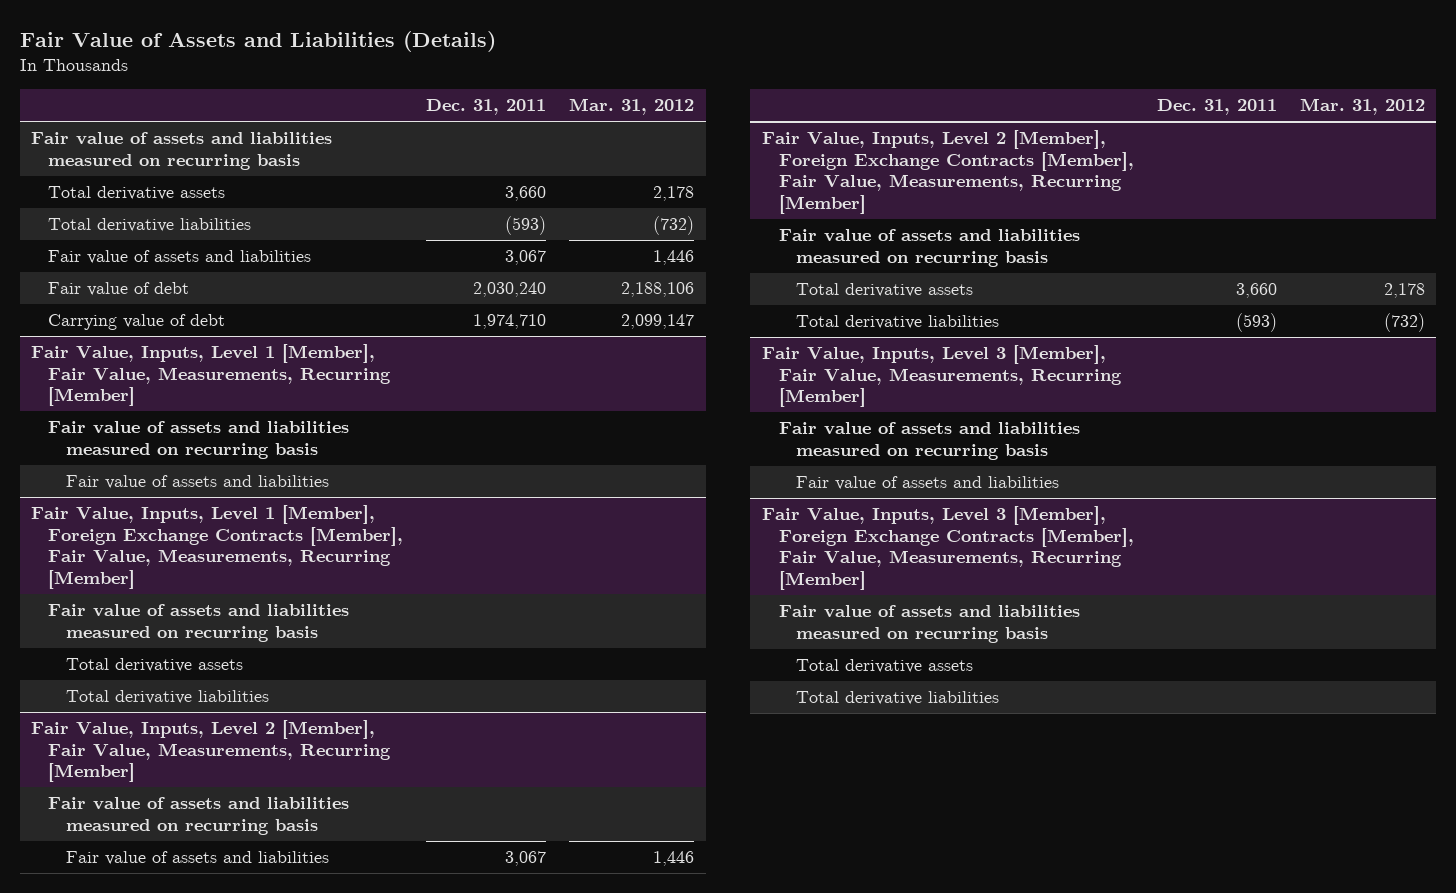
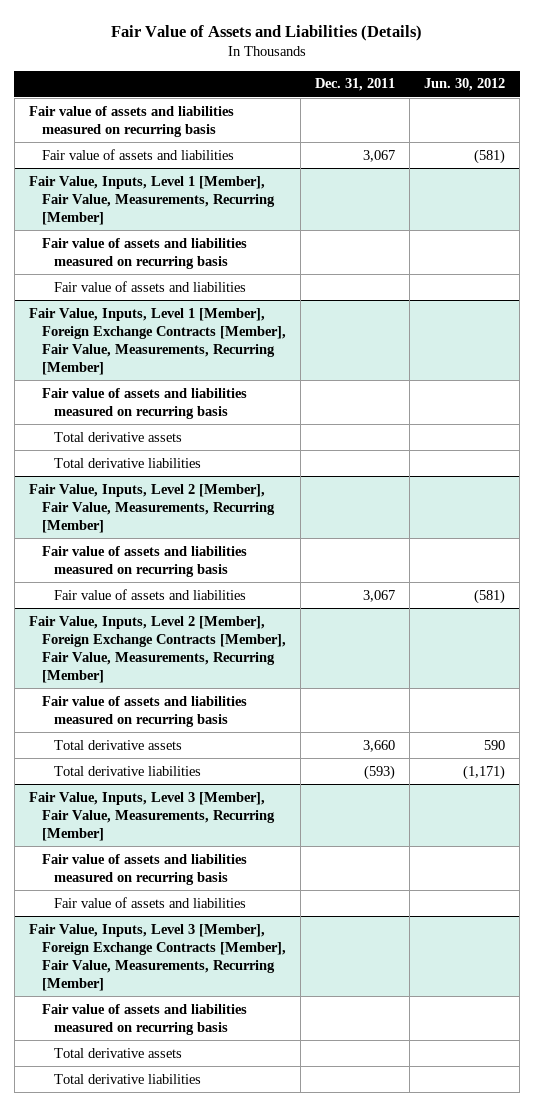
- | Dec. 31, 2011 | Mar. 31, 2012
+ | Dec. 31, 2011 | Jun. 30, 2012
- Total derivative assets | 3,660 | 2,178
- Total derivative liabilities | (593) | (732)
- Fair value of debt | 2,030,240 | 2,188,106
- Carrying value of debt | 1,974,710 | 2,099,147

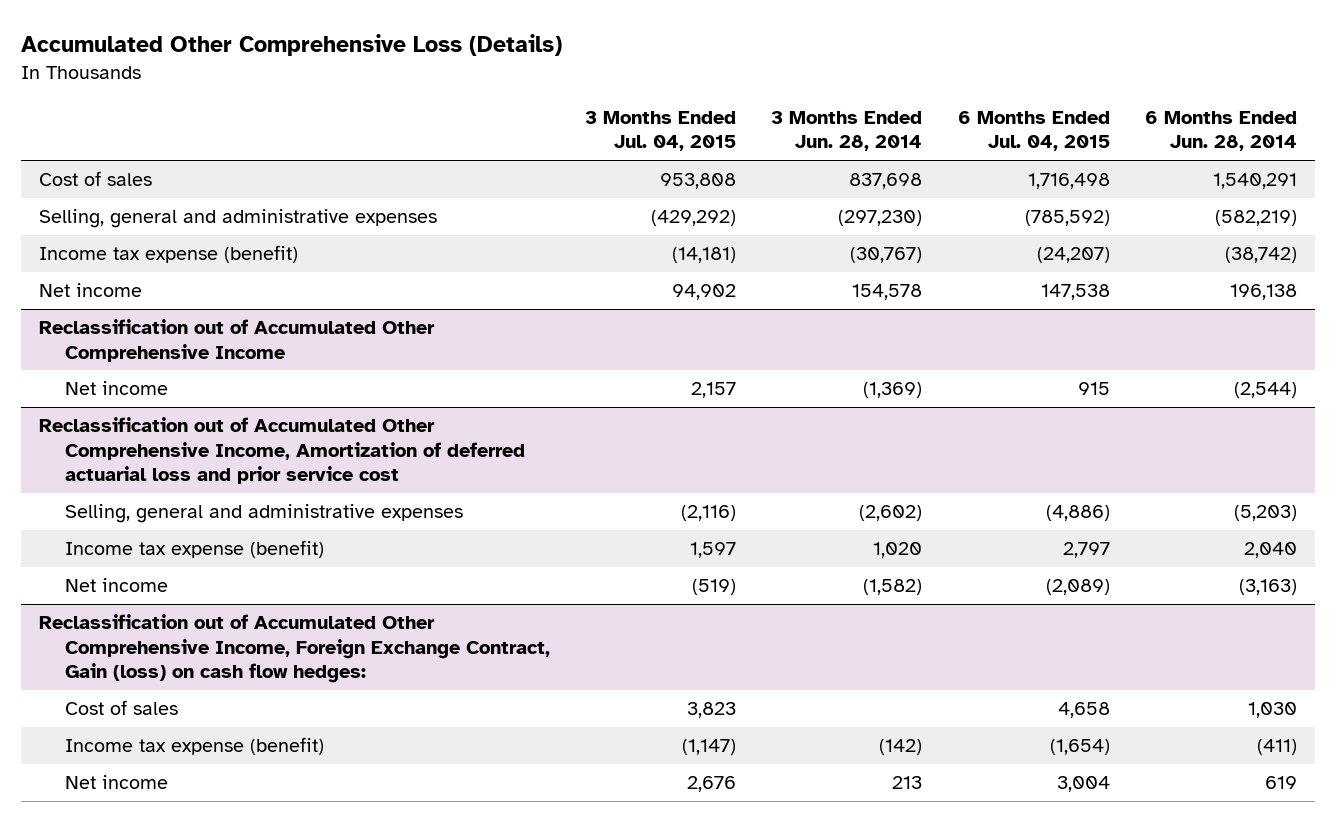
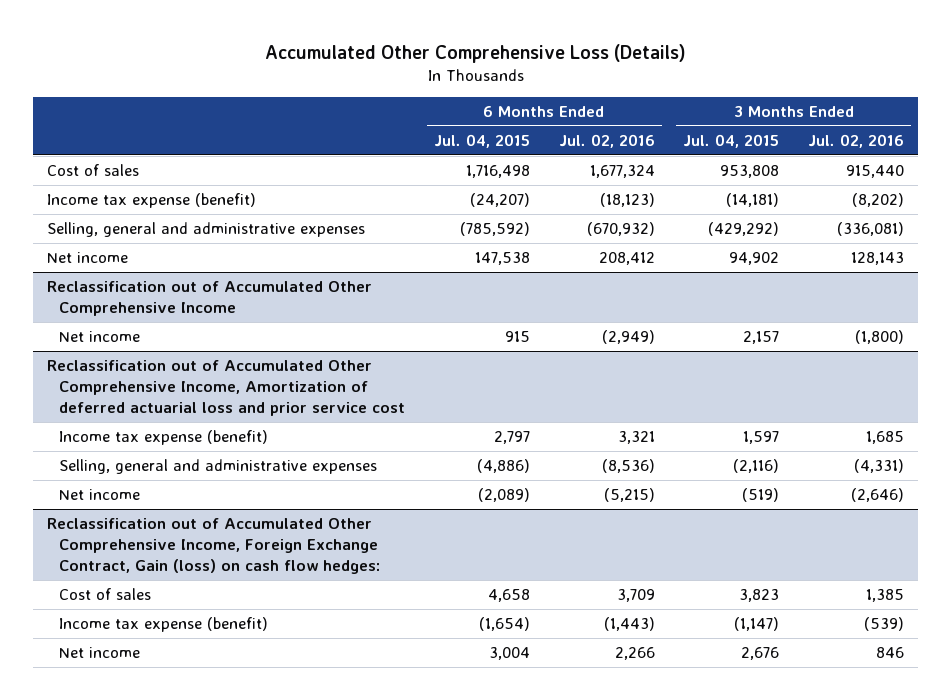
- | 3 Months Ended Jul. 04, 2015 | 3 Months Ended Jun. 28, 2014 | 6 Months Ended Jul. 04, 2015 | 6 Months Ended Jun. 28, 2014
+ | 6 Months Ended Jul. 04, 2015 | 6 Months Ended Jul. 02, 2016 | 3 Months Ended Jul. 04, 2015 | 3 Months Ended Jul. 02, 2016
moved down: Selling, general and administrative expenses | (785,592) | (670,932) | (429,292) | (336,081)
@ Reclassification out of Accumulated Other Comprehensive Income, Amortization of deferred actuarial loss and prior service cost
moved down: Selling, general and administrative expenses | (4,886) | (8,536) | (2,116) | (4,331)

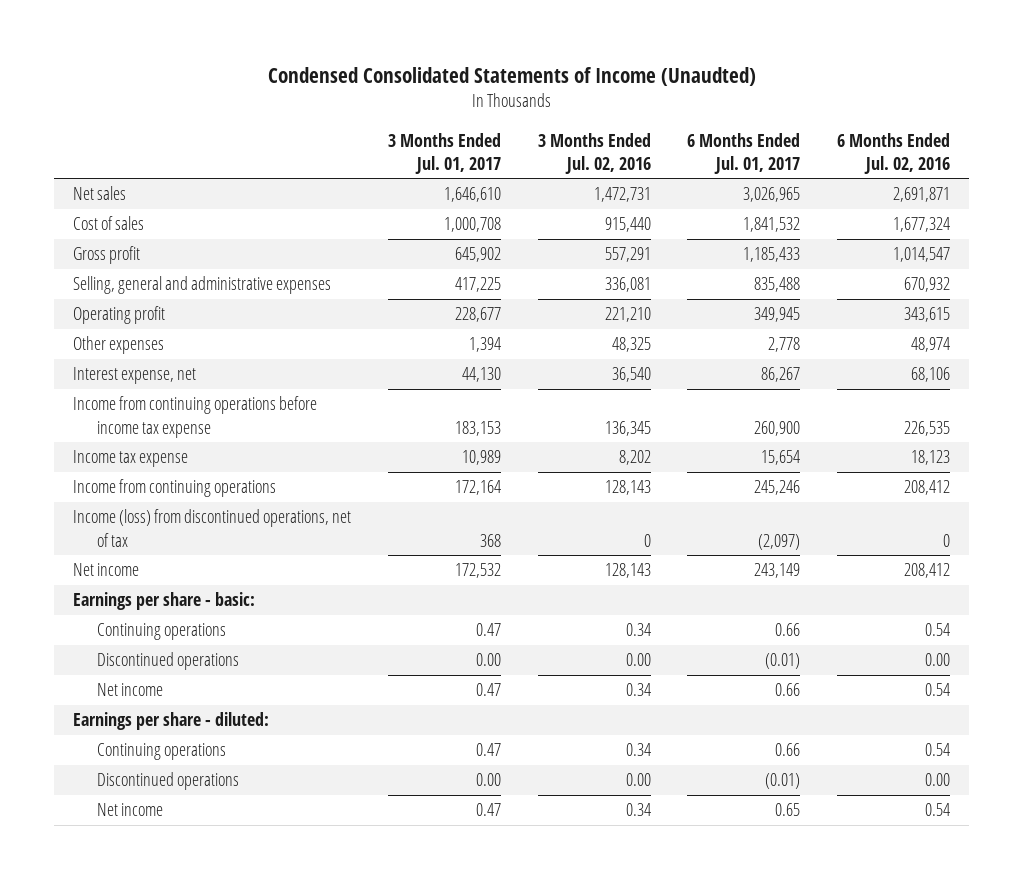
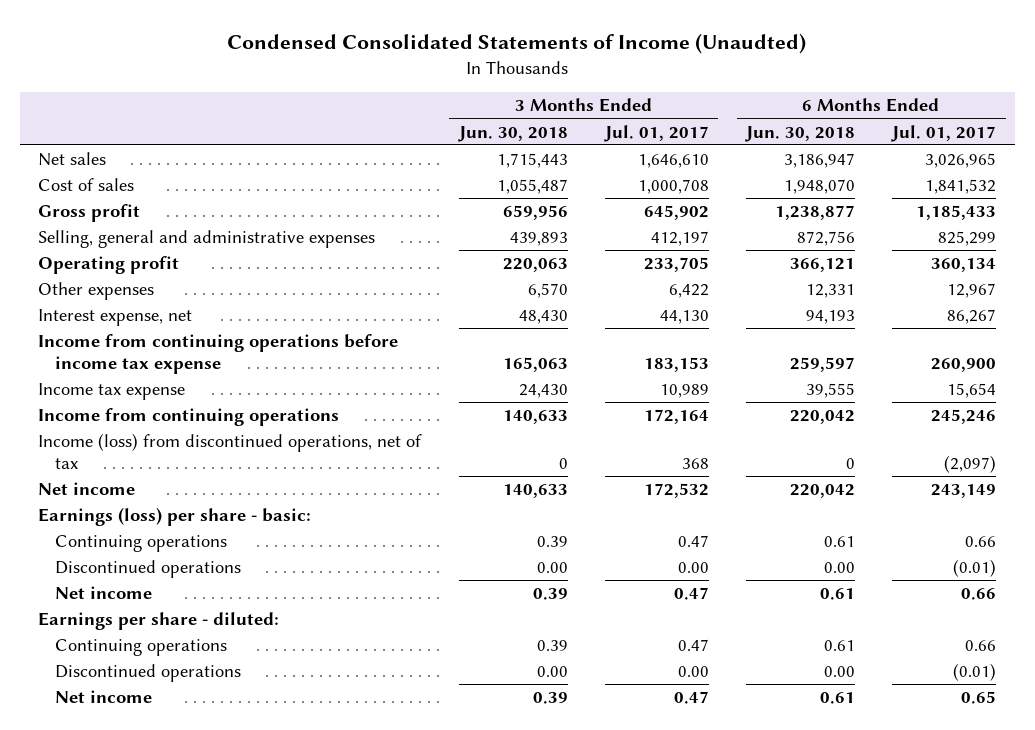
- | 3 Months Ended Jul. 01, 2017 | 3 Months Ended Jul. 02, 2016 | 6 Months Ended Jul. 01, 2017 | 6 Months Ended Jul. 02, 2016
+ | 3 Months Ended Jun. 30, 2018 | 3 Months Ended Jul. 01, 2017 | 6 Months Ended Jun. 30, 2018 | 6 Months Ended Jul. 01, 2017
- Selling, general and administrative expenses | 417,225 | 336,081 | 835,488 | 670,932
- Operating profit | 228,677 | 221,210 | 349,945 | 343,615
- Other expenses | 1,394 | 48,325 | 2,778 | 48,974
+ Selling, general and administrative expenses | 439,893 | 412,197 | 872,756 | 825,299
+ Operating profit | 220,063 | 233,705 | 366,121 | 360,134
+ Other expenses | 6,570 | 6,422 | 12,331 | 12,967
- Earnings per share - basic:
+ Earnings (loss) per share - basic:

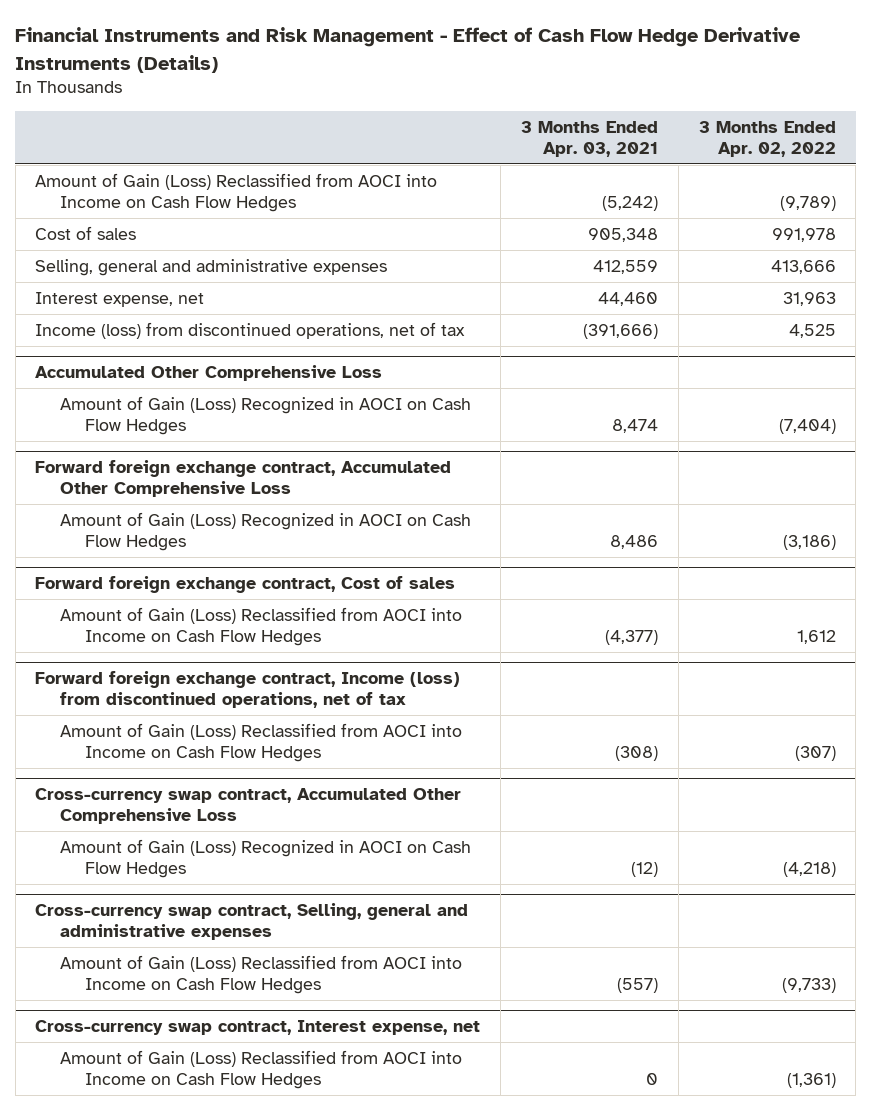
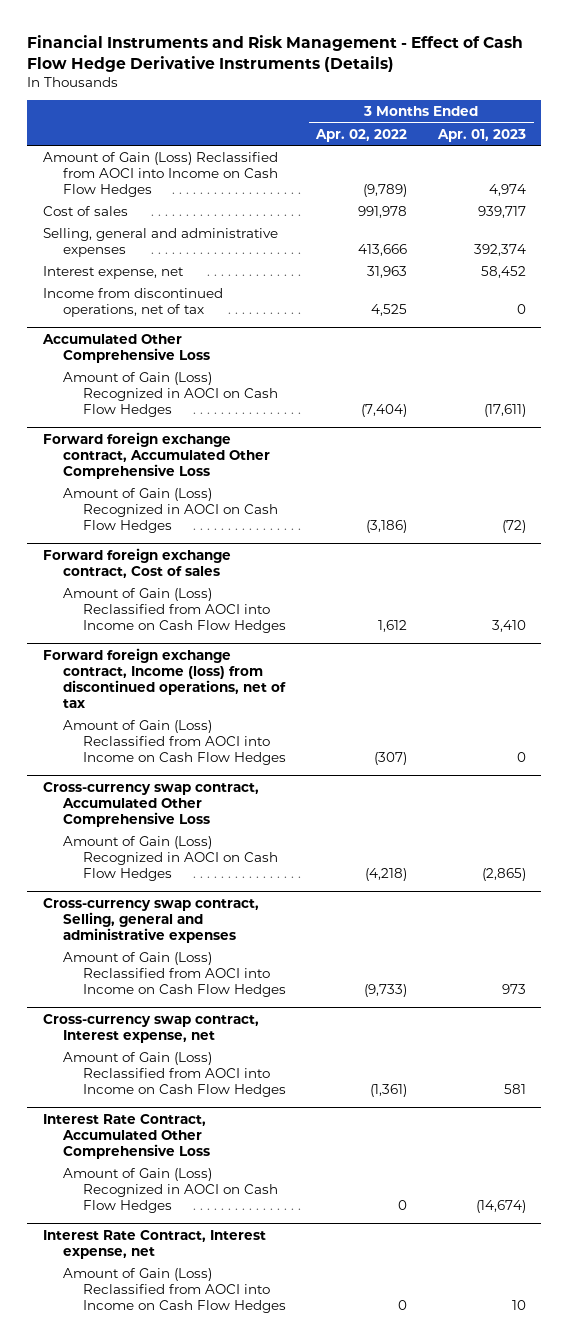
- | 3 Months Ended Apr. 03, 2021 | 3 Months Ended Apr. 02, 2022
+ | 3 Months Ended Apr. 02, 2022 | 3 Months Ended Apr. 01, 2023
- Income (loss) from discontinued operations, net of tax | (391,666) | 4,525
+ Income from discontinued operations, net of tax | 4,525 | 0
+ Interest Rate Contract, Accumulated Other Comprehensive Loss
+ Amount of Gain (Loss) Recognized in AOCI on Cash Flow Hedges | 0 | (14,674)
+ Interest Rate Contract, Interest expense, net
+ Amount of Gain (Loss) Reclassified from AOCI into Income on Cash Flow Hedges | 0 | 10

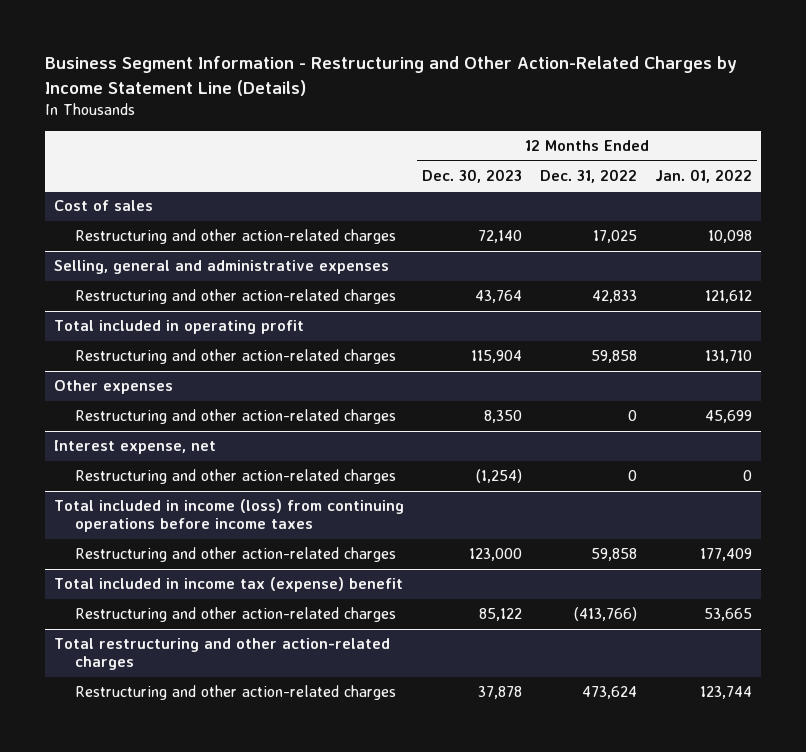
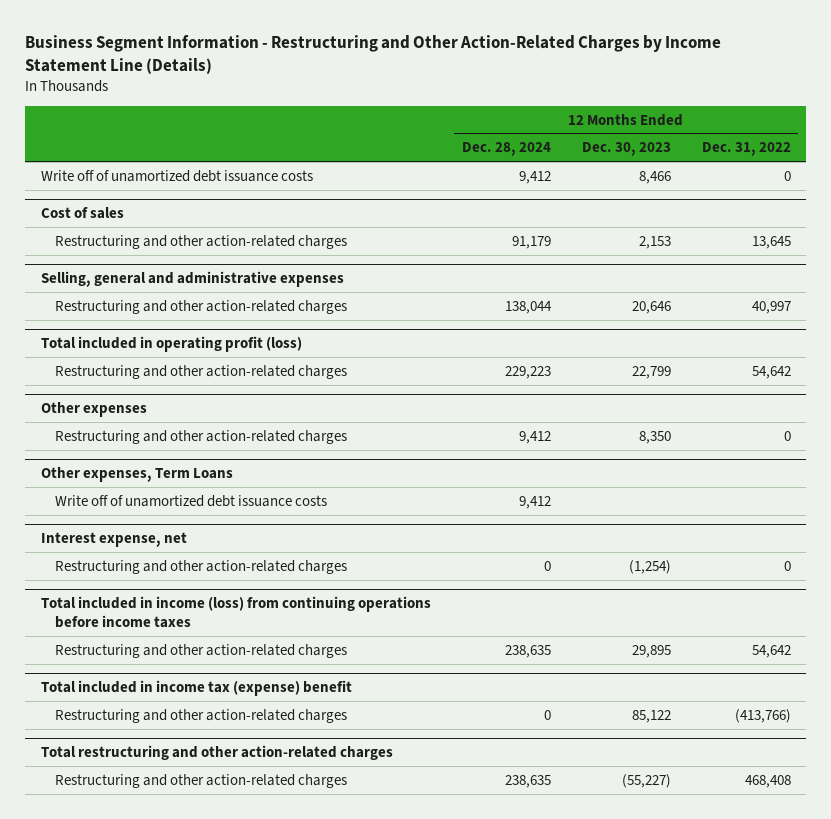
- | 12 Months Ended Dec. 30, 2023 | 12 Months Ended Dec. 31, 2022 | 12 Months Ended Jan. 01, 2022
+ | 12 Months Ended Dec. 28, 2024 | 12 Months Ended Dec. 30, 2023 | 12 Months Ended Dec. 31, 2022
+ Write off of unamortized debt issuance costs | 9,412 | 8,466 | 0
@ Cost of sales
- Restructuring and other action-related charges | 72,140 | 17,025 | 10,098
+ Restructuring and other action-related charges | 91,179 | 2,153 | 13,645
@ Selling, general and administrative expenses
- Restructuring and other action-related charges | 43,764 | 42,833 | 121,612
- Total included in operating profit
- Restructuring and other action-related charges | 115,904 | 59,858 | 131,710
@ Selling, general and administrative expenses
+ Restructuring and other action-related charges | 138,044 | 20,646 | 40,997
+ Total included in operating profit (loss)
+ Restructuring and other action-related charges | 229,223 | 22,799 | 54,642
+ Other expenses, Term Loans
+ Write off of unamortized debt issuance costs | 9,412 | |
@ Total included in income (loss) from continuing operations before income taxes
- Restructuring and other action-related charges | 123,000 | 59,858 | 177,409
+ Restructuring and other action-related charges | 238,635 | 29,895 | 54,642
@ Total restructuring and other action-related charges
- Restructuring and other action-related charges | 37,878 | 473,624 | 123,744
+ Restructuring and other action-related charges | 238,635 | (55,227) | 468,408

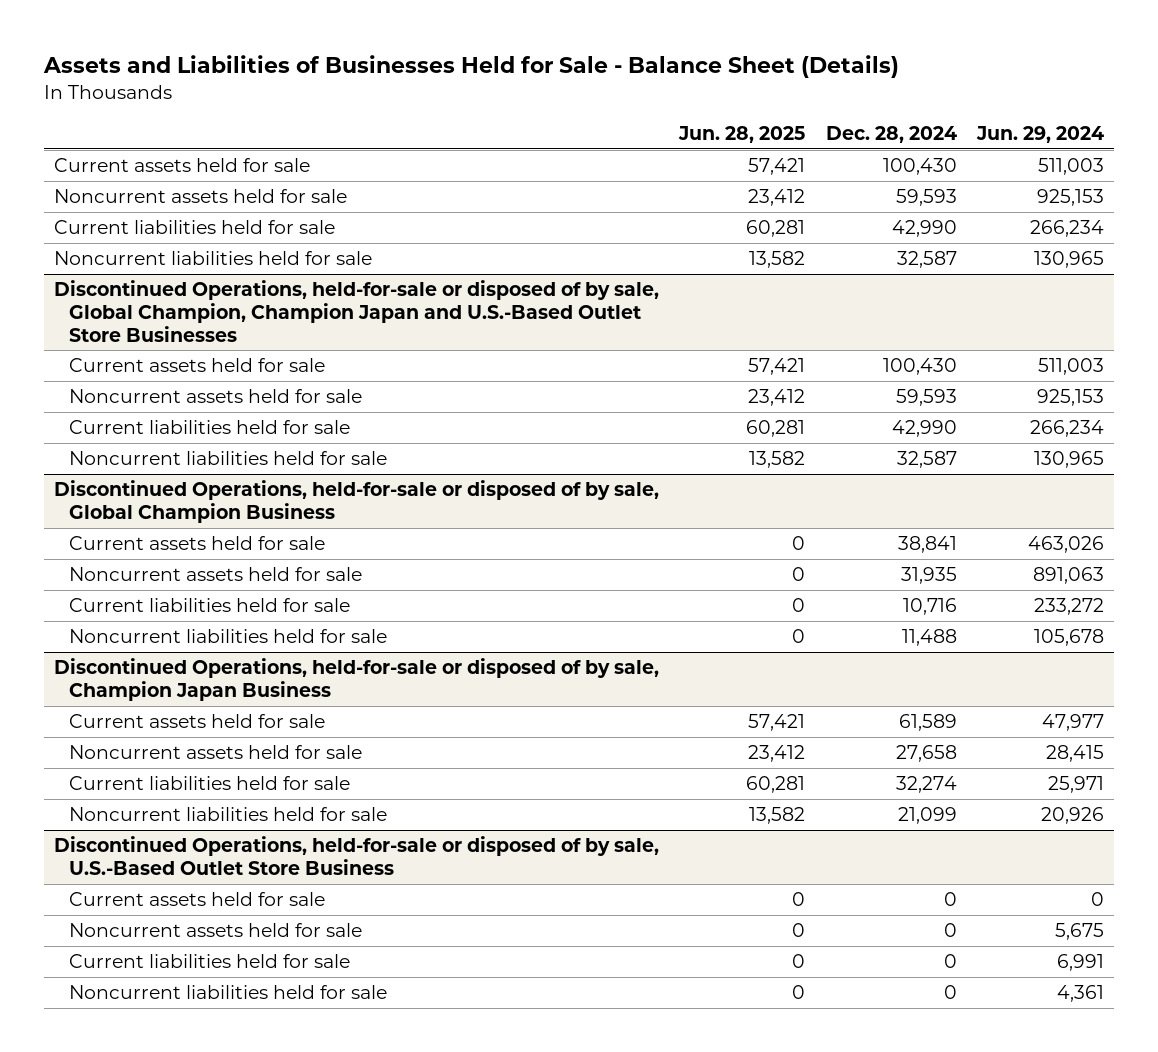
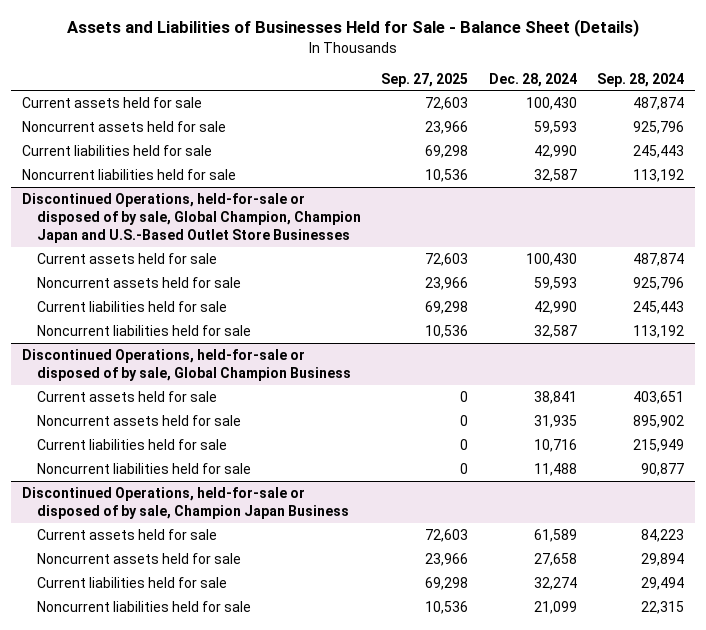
- | Jun. 28, 2025 | Dec. 28, 2024 | Jun. 29, 2024
+ | Sep. 27, 2025 | Dec. 28, 2024 | Sep. 28, 2024
- Discontinued Operations, held-for-sale or disposed of by sale, U.S.-Based Outlet Store Business
- Current assets held for sale | 0 | 0 | 0
- Noncurrent assets held for sale | 0 | 0 | 5,675
- Current liabilities held for sale | 0 | 0 | 6,991
- Noncurrent liabilities held for sale | 0 | 0 | 4,361

